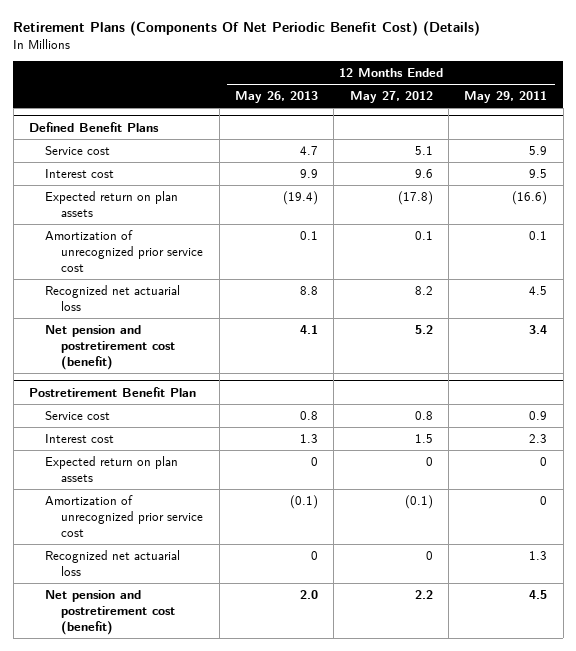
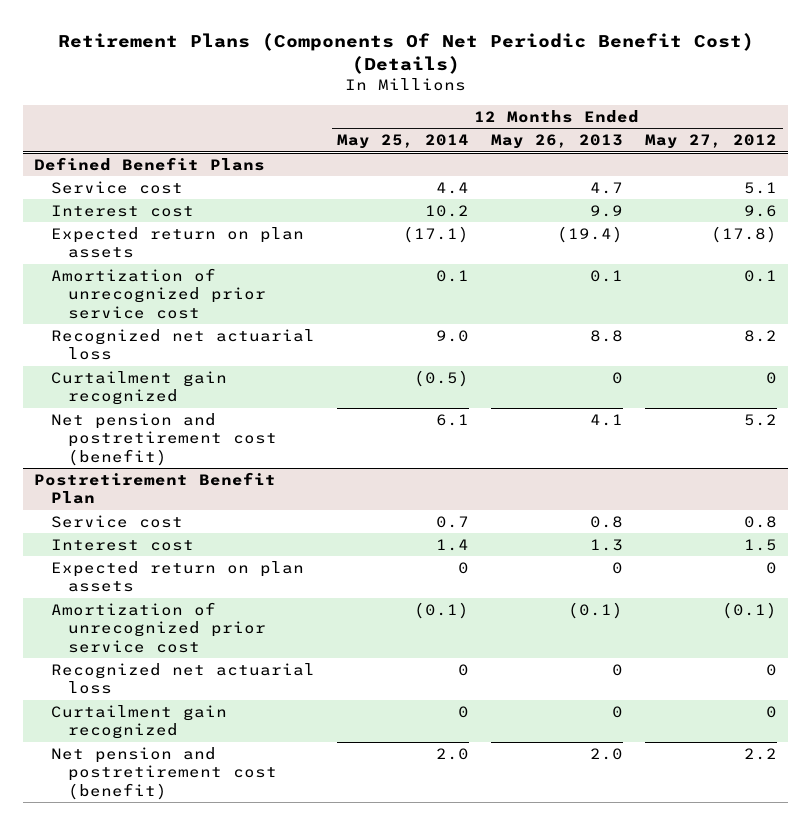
- | 12 Months Ended May 26, 2013 | 12 Months Ended May 27, 2012 | 12 Months Ended May 29, 2011
+ | 12 Months Ended May 25, 2014 | 12 Months Ended May 26, 2013 | 12 Months Ended May 27, 2012
@ Defined Benefit Plans
+ Curtailment gain recognized | (0.5) | 0 | 0
@ Postretirement Benefit Plan
+ Curtailment gain recognized | 0 | 0 | 0

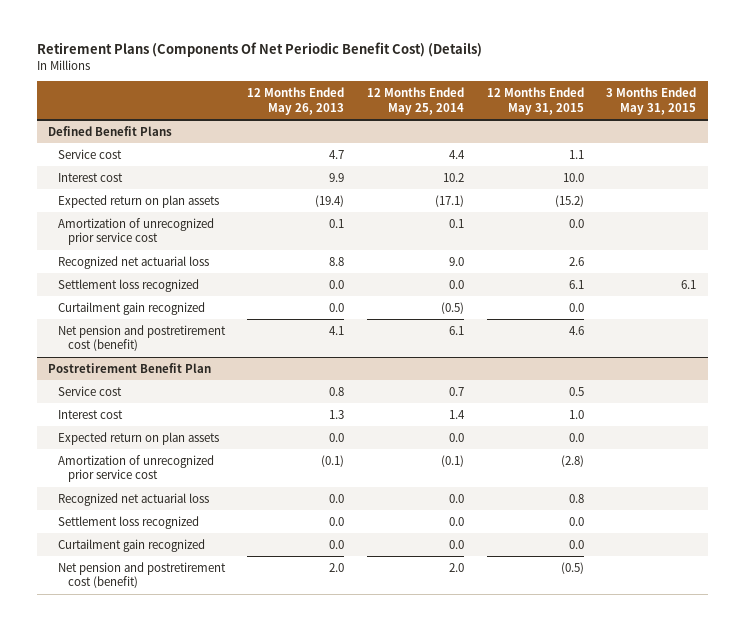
- | 12 Months Ended May 25, 2014 | 12 Months Ended May 26, 2013 | 12 Months Ended May 27, 2012
+ | 12 Months Ended May 26, 2013 | 12 Months Ended May 25, 2014 | 12 Months Ended May 31, 2015 | 3 Months Ended May 31, 2015
@ Defined Benefit Plans
- Curtailment gain recognized | (0.5) | 0 | 0
+ Settlement loss recognized | 0.0 | 0.0 | 6.1 | 6.1
+ Curtailment gain recognized | 0.0 | (0.5) | 0.0 |
@ Postretirement Benefit Plan
- Expected return on plan assets | 0 | 0 | 0
+ Expected return on plan assets | 0.0 | 0.0 | 0.0 |
- Recognized net actuarial loss | 0 | 0 | 0
- Curtailment gain recognized | 0 | 0 | 0
+ Recognized net actuarial loss | 0.0 | 0.0 | 0.8 |
+ Settlement loss recognized | 0.0 | 0.0 | 0.0 |
+ Curtailment gain recognized | 0.0 | 0.0 | 0.0 |

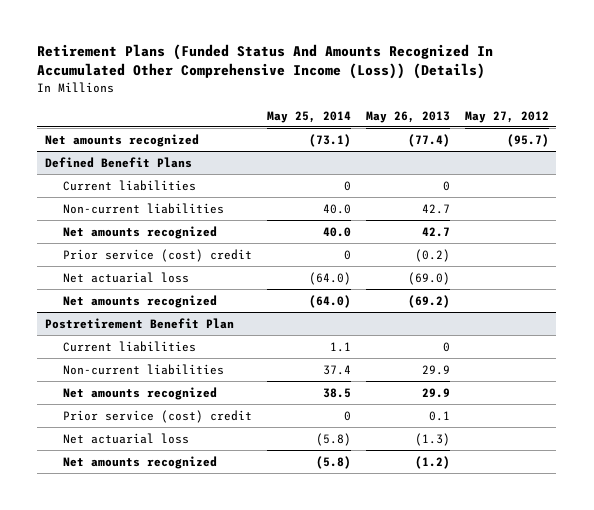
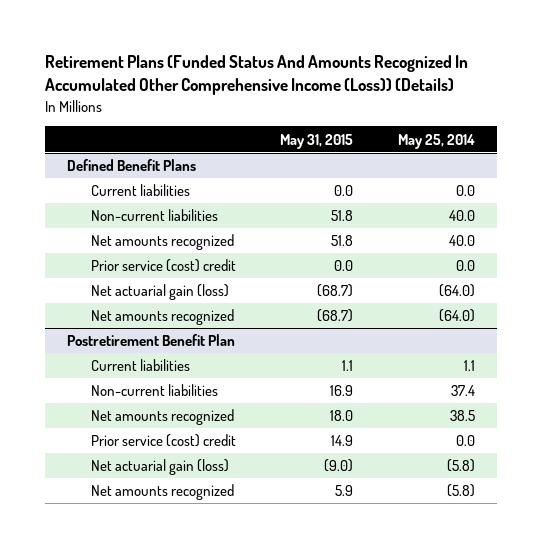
- | May 25, 2014 | May 26, 2013 | May 27, 2012
+ | May 31, 2015 | May 25, 2014
- Net amounts recognized | (73.1) | (77.4) | (95.7)
@ Defined Benefit Plans
- Current liabilities | 0 | 0 |
+ Current liabilities | 0.0 | 0.0
- Prior service (cost) credit | 0 | (0.2) |
- Net actuarial loss | (64.0) | (69.0) |
+ Prior service (cost) credit | 0.0 | 0.0
+ Net actuarial gain (loss) | (68.7) | (64.0)
@ Postretirement Benefit Plan
- Prior service (cost) credit | 0 | 0.1 |
- Net actuarial loss | (5.8) | (1.3) |
+ Prior service (cost) credit | 14.9 | 0.0
+ Net actuarial gain (loss) | (9.0) | (5.8)

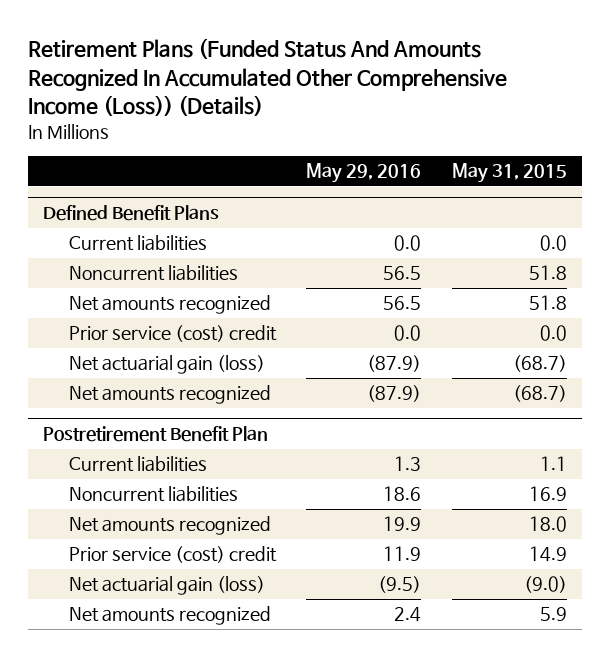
- | May 31, 2015 | May 25, 2014
+ | May 29, 2016 | May 31, 2015
@ Defined Benefit Plans
- Non-current liabilities | 51.8 | 40.0
+ Noncurrent liabilities | 56.5 | 51.8
@ Postretirement Benefit Plan
- Non-current liabilities | 16.9 | 37.4
+ Noncurrent liabilities | 18.6 | 16.9

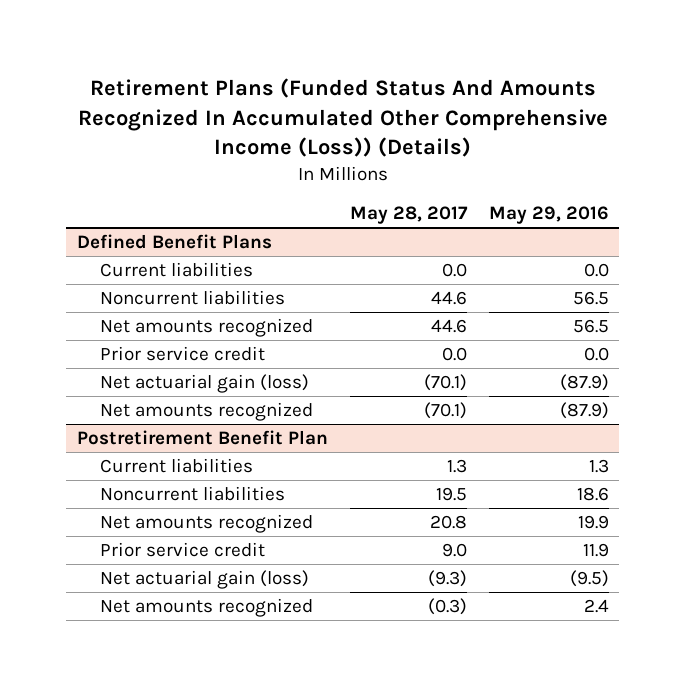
- | May 29, 2016 | May 31, 2015
+ | May 28, 2017 | May 29, 2016
@ Defined Benefit Plans
- Prior service (cost) credit | 0.0 | 0.0
+ Prior service credit | 0.0 | 0.0
@ Postretirement Benefit Plan
- Prior service (cost) credit | 11.9 | 14.9
+ Prior service credit | 9.0 | 11.9

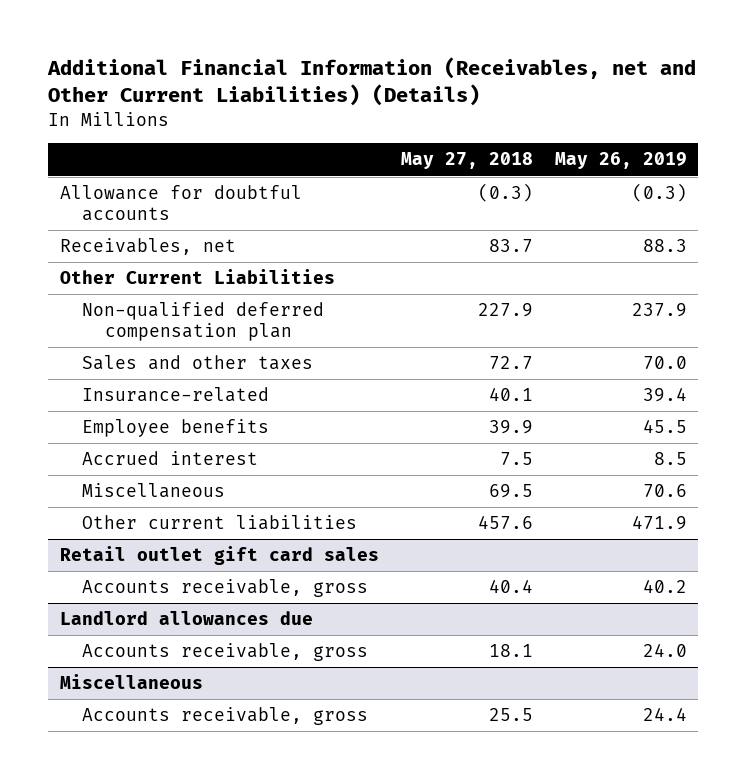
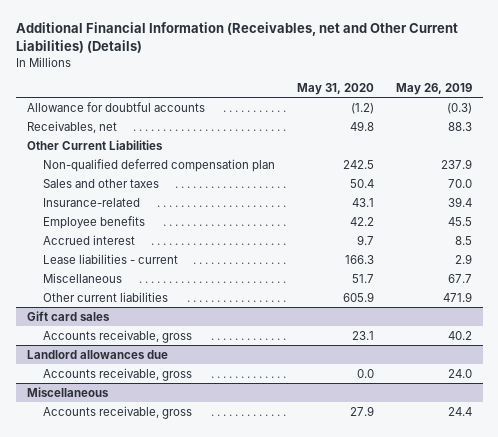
- | May 27, 2018 | May 26, 2019
+ | May 31, 2020 | May 26, 2019
- Miscellaneous | 69.5 | 70.6
+ Lease liabilities - current | 166.3 | 2.9
+ Miscellaneous | 51.7 | 67.7
- Retail outlet gift card sales
+ Gift card sales

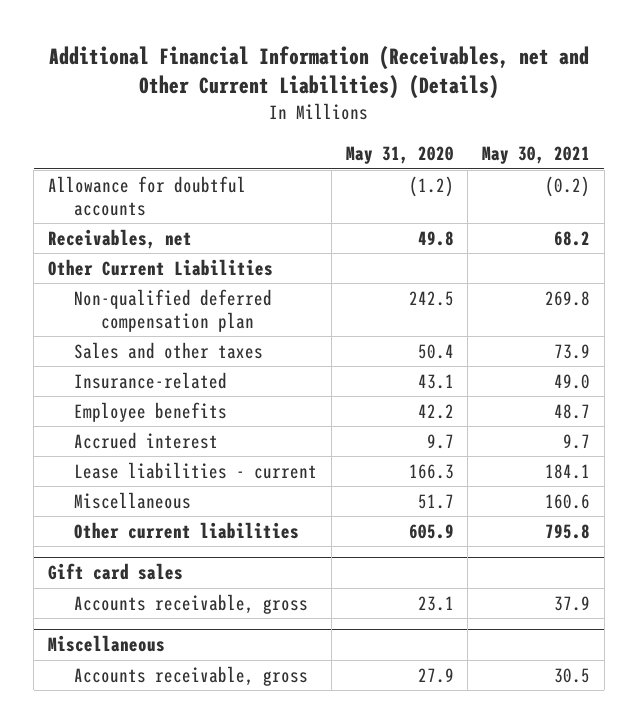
- | May 31, 2020 | May 26, 2019
+ | May 31, 2020 | May 30, 2021
- Landlord allowances due
- Accounts receivable, gross | 0.0 | 24.0

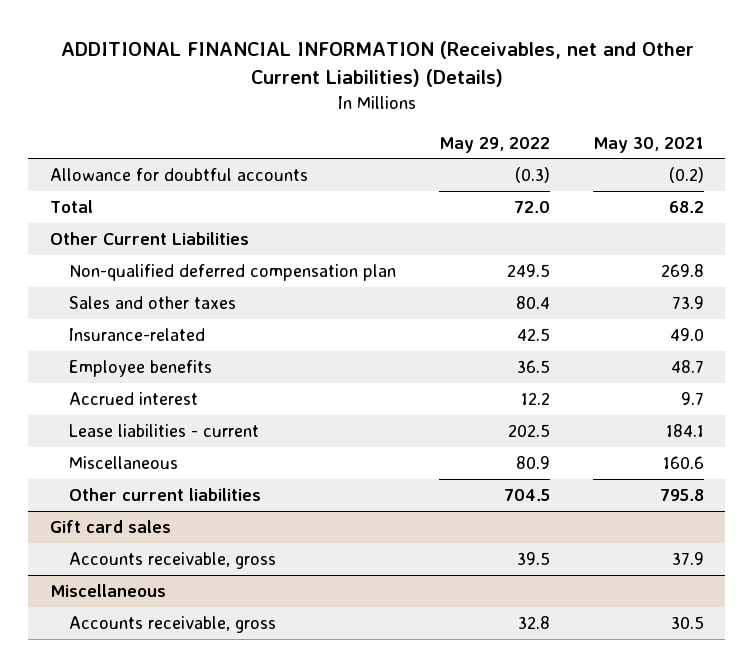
- Additional Financial Information (Receivables, net and Other Current Liabilities) (Details)
+ ADDITIONAL FINANCIAL INFORMATION (Receivables, net and Other Current Liabilities) (Details)
- | May 31, 2020 | May 30, 2021
+ | May 29, 2022 | May 30, 2021
- Receivables, net | 49.8 | 68.2
+ Total | 72.0 | 68.2

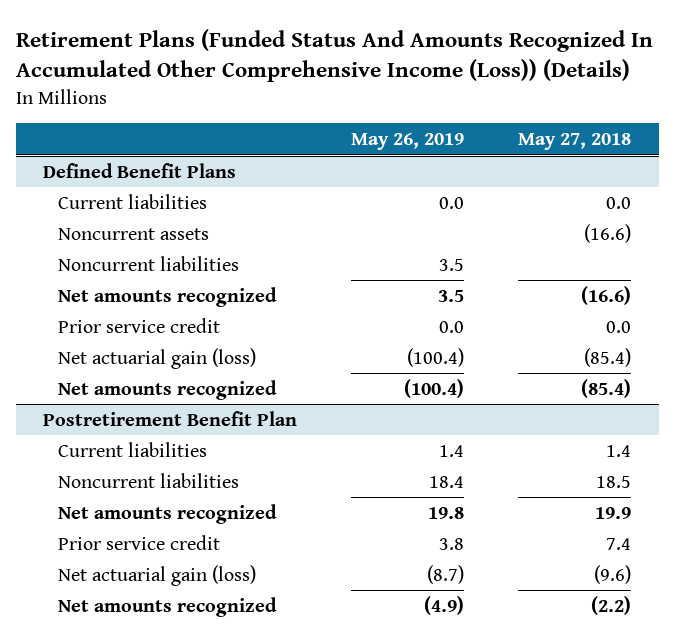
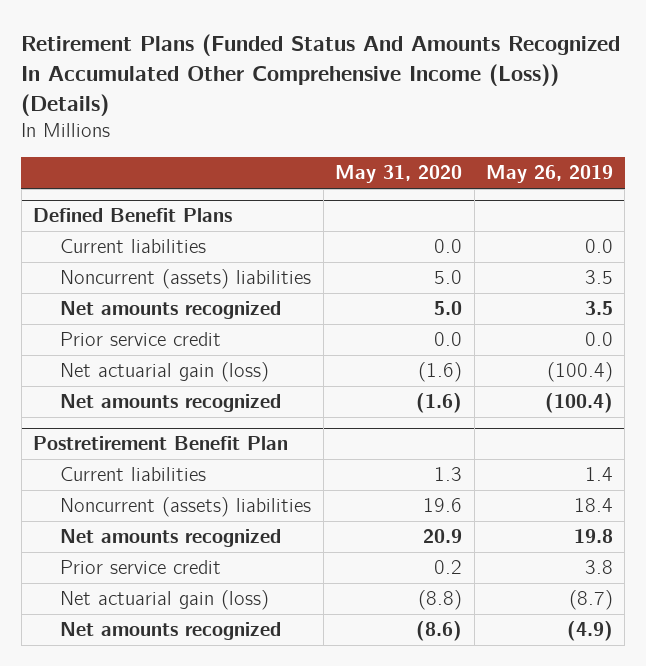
- | May 26, 2019 | May 27, 2018
+ | May 31, 2020 | May 26, 2019
@ Defined Benefit Plans
- Noncurrent assets | | (16.6)
- Noncurrent liabilities | 3.5 |
+ Noncurrent (assets) liabilities | 5.0 | 3.5
@ Postretirement Benefit Plan
- Noncurrent liabilities | 18.4 | 18.5
+ Noncurrent (assets) liabilities | 19.6 | 18.4

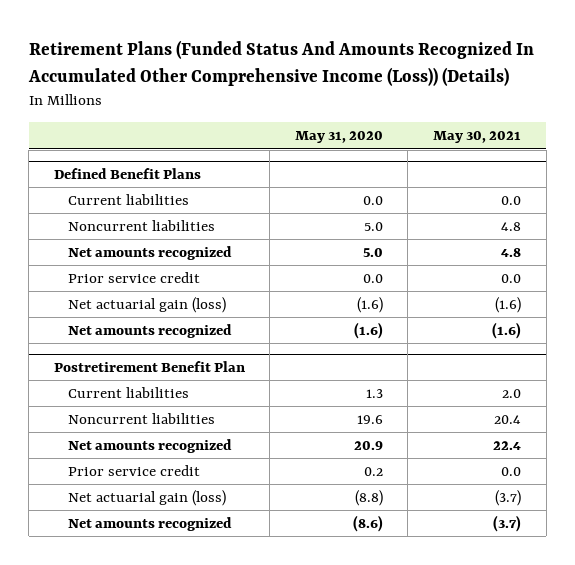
- | May 31, 2020 | May 26, 2019
+ | May 31, 2020 | May 30, 2021
@ Defined Benefit Plans
- Noncurrent (assets) liabilities | 5.0 | 3.5
+ Noncurrent liabilities | 5.0 | 4.8
@ Postretirement Benefit Plan
- Noncurrent (assets) liabilities | 19.6 | 18.4
+ Noncurrent liabilities | 19.6 | 20.4

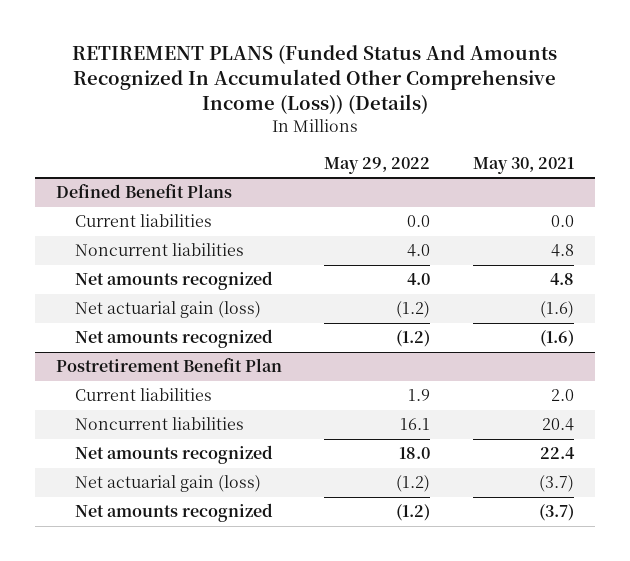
- Retirement Plans (Funded Status And Amounts Recognized In Accumulated Other Comprehensive Income (Loss)) (Details)
+ RETIREMENT PLANS (Funded Status And Amounts Recognized In Accumulated Other Comprehensive Income (Loss)) (Details)
- | May 31, 2020 | May 30, 2021
+ | May 29, 2022 | May 30, 2021
@ Defined Benefit Plans
- Prior service credit | 0.0 | 0.0
@ Postretirement Benefit Plan
- Prior service credit | 0.2 | 0.0

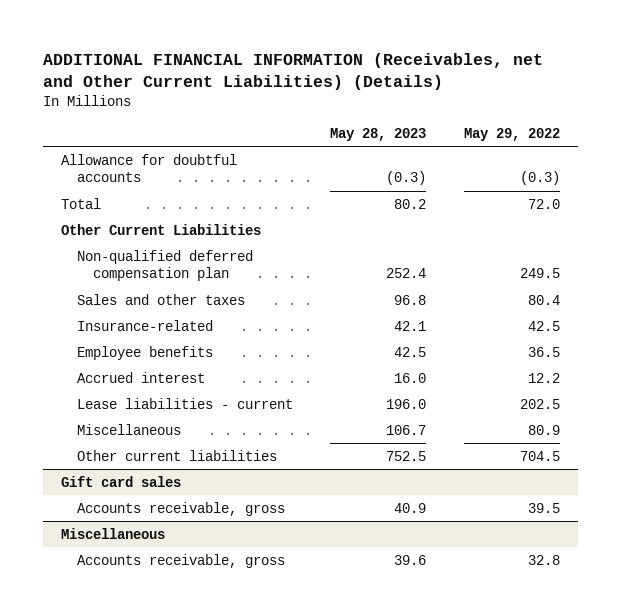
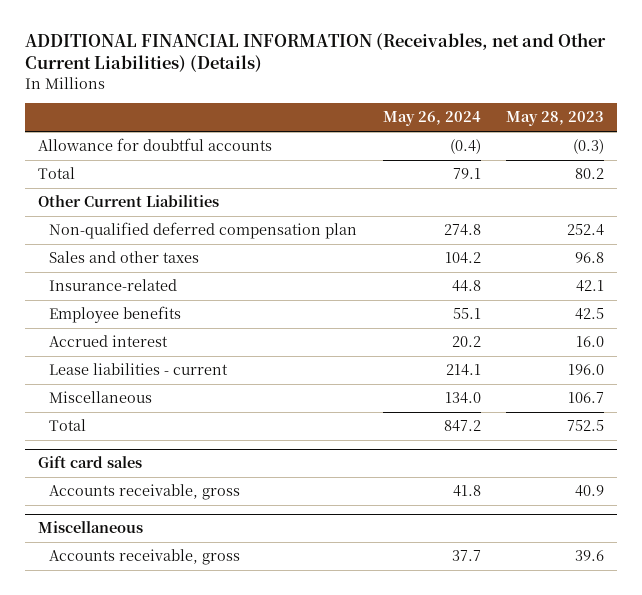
- | May 28, 2023 | May 29, 2022
+ | May 26, 2024 | May 28, 2023
- Other current liabilities | 752.5 | 704.5
+ Total | 847.2 | 752.5

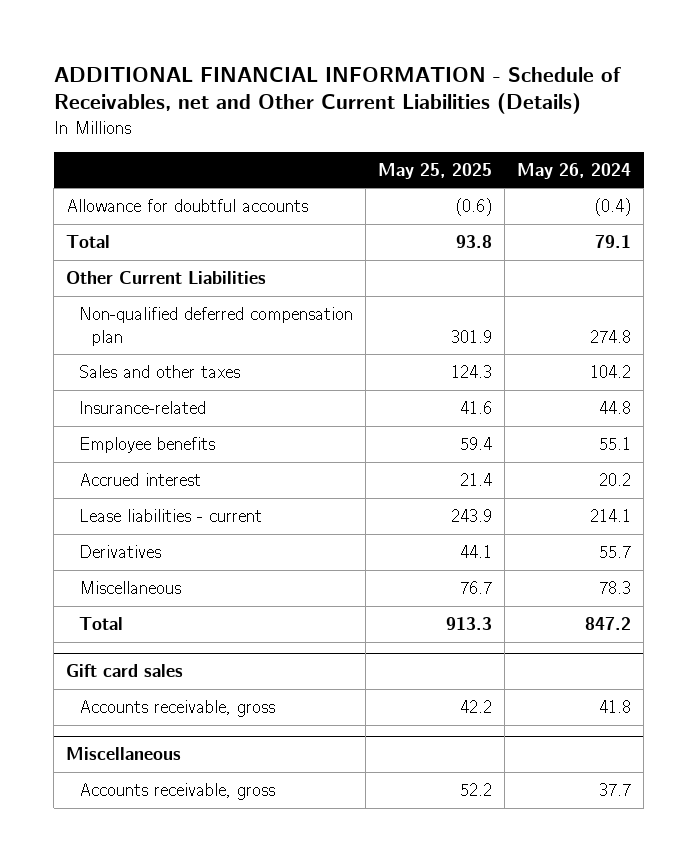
- ADDITIONAL FINANCIAL INFORMATION (Receivables, net and Other Current Liabilities) (Details)
+ ADDITIONAL FINANCIAL INFORMATION - Schedule of Receivables, net and Other Current Liabilities (Details)
- | May 26, 2024 | May 28, 2023
+ | May 25, 2025 | May 26, 2024
- Miscellaneous | 134.0 | 106.7
+ Derivatives | 44.1 | 55.7
+ Miscellaneous | 76.7 | 78.3

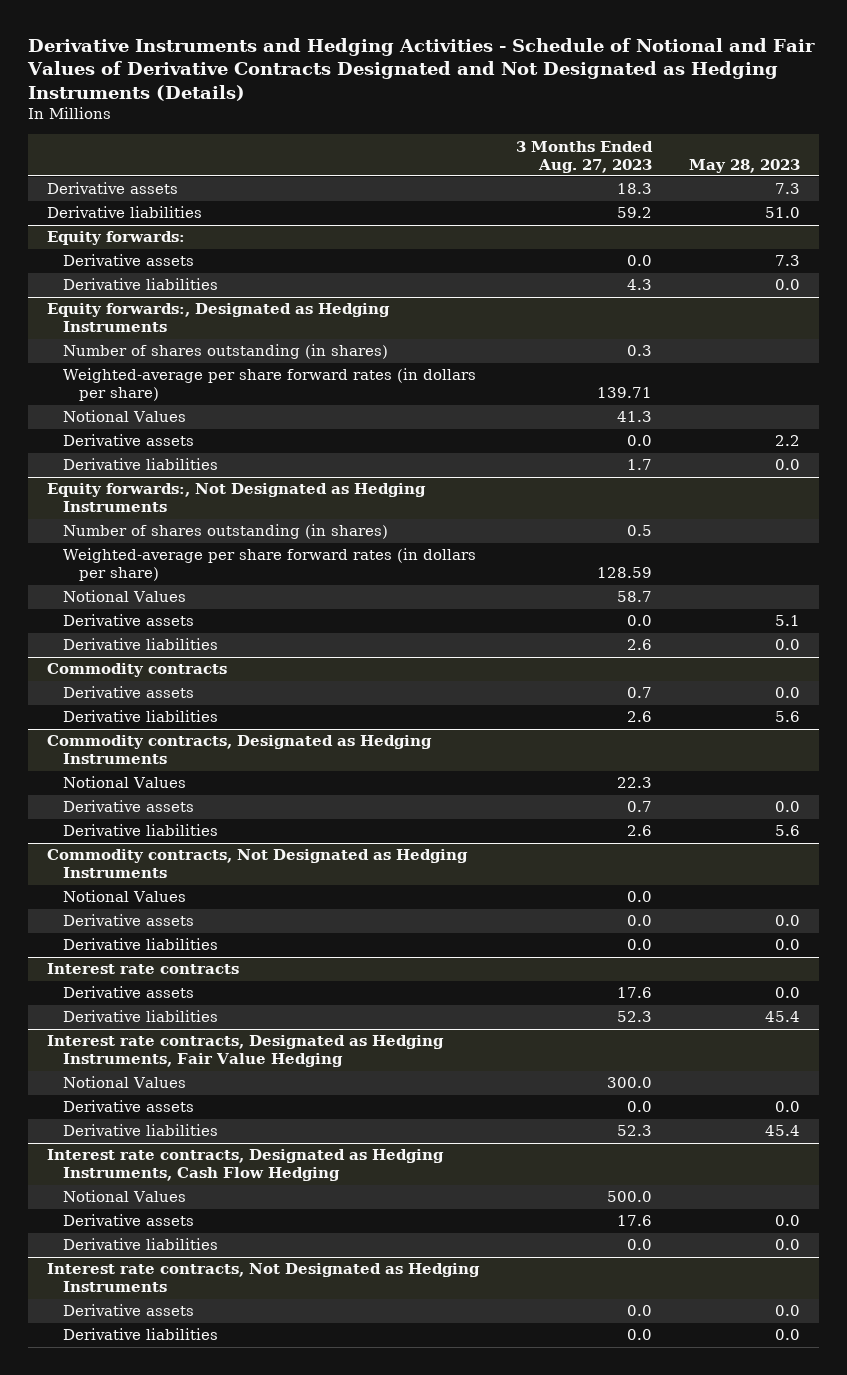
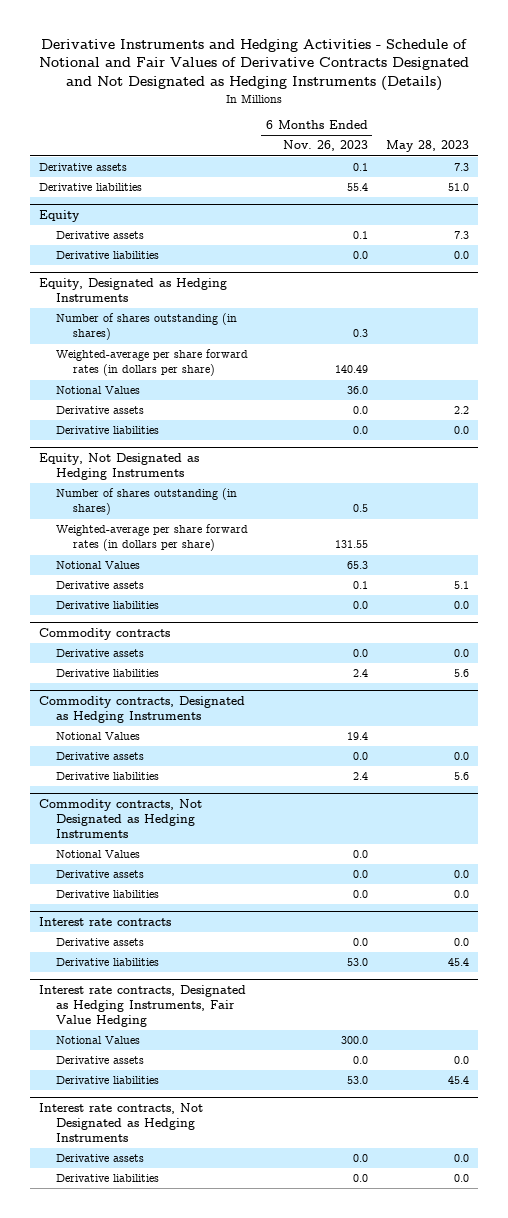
- | 3 Months Ended Aug. 27, 2023 | May 28, 2023
+ | 6 Months Ended Nov. 26, 2023 | May 28, 2023
- Equity forwards:
+ Equity
- Equity forwards:, Designated as Hedging Instruments
+ Equity, Designated as Hedging Instruments
- Equity forwards:, Not Designated as Hedging Instruments
+ Equity, Not Designated as Hedging Instruments
- Interest rate contracts, Designated as Hedging Instruments, Cash Flow Hedging
- Notional Values | 500.0 |
- Derivative assets | 17.6 | 0.0
- Derivative liabilities | 0.0 | 0.0

